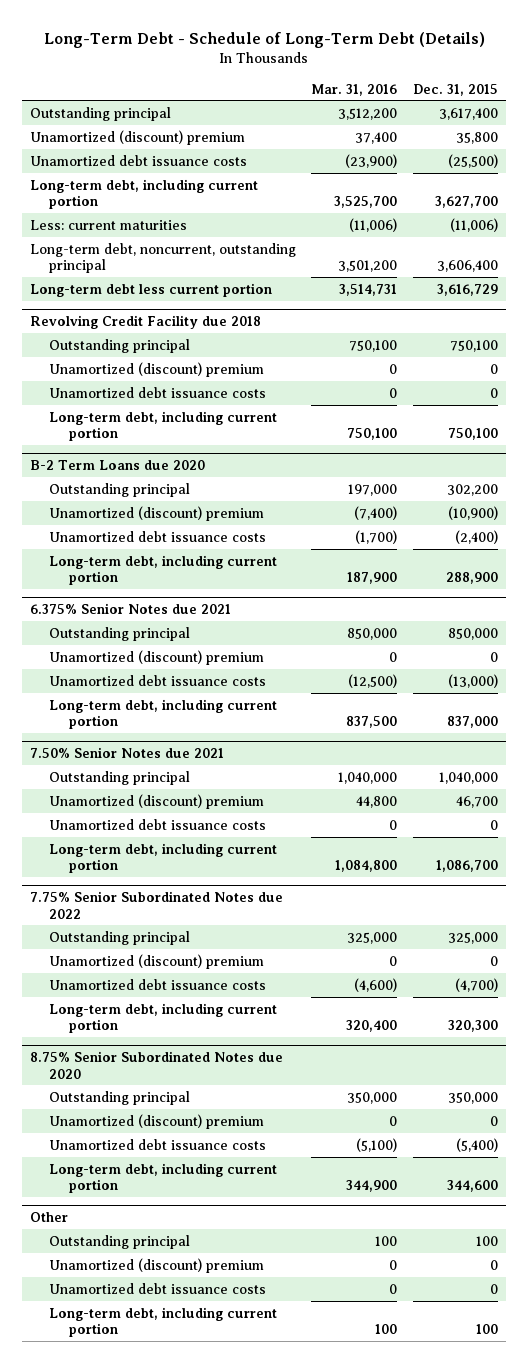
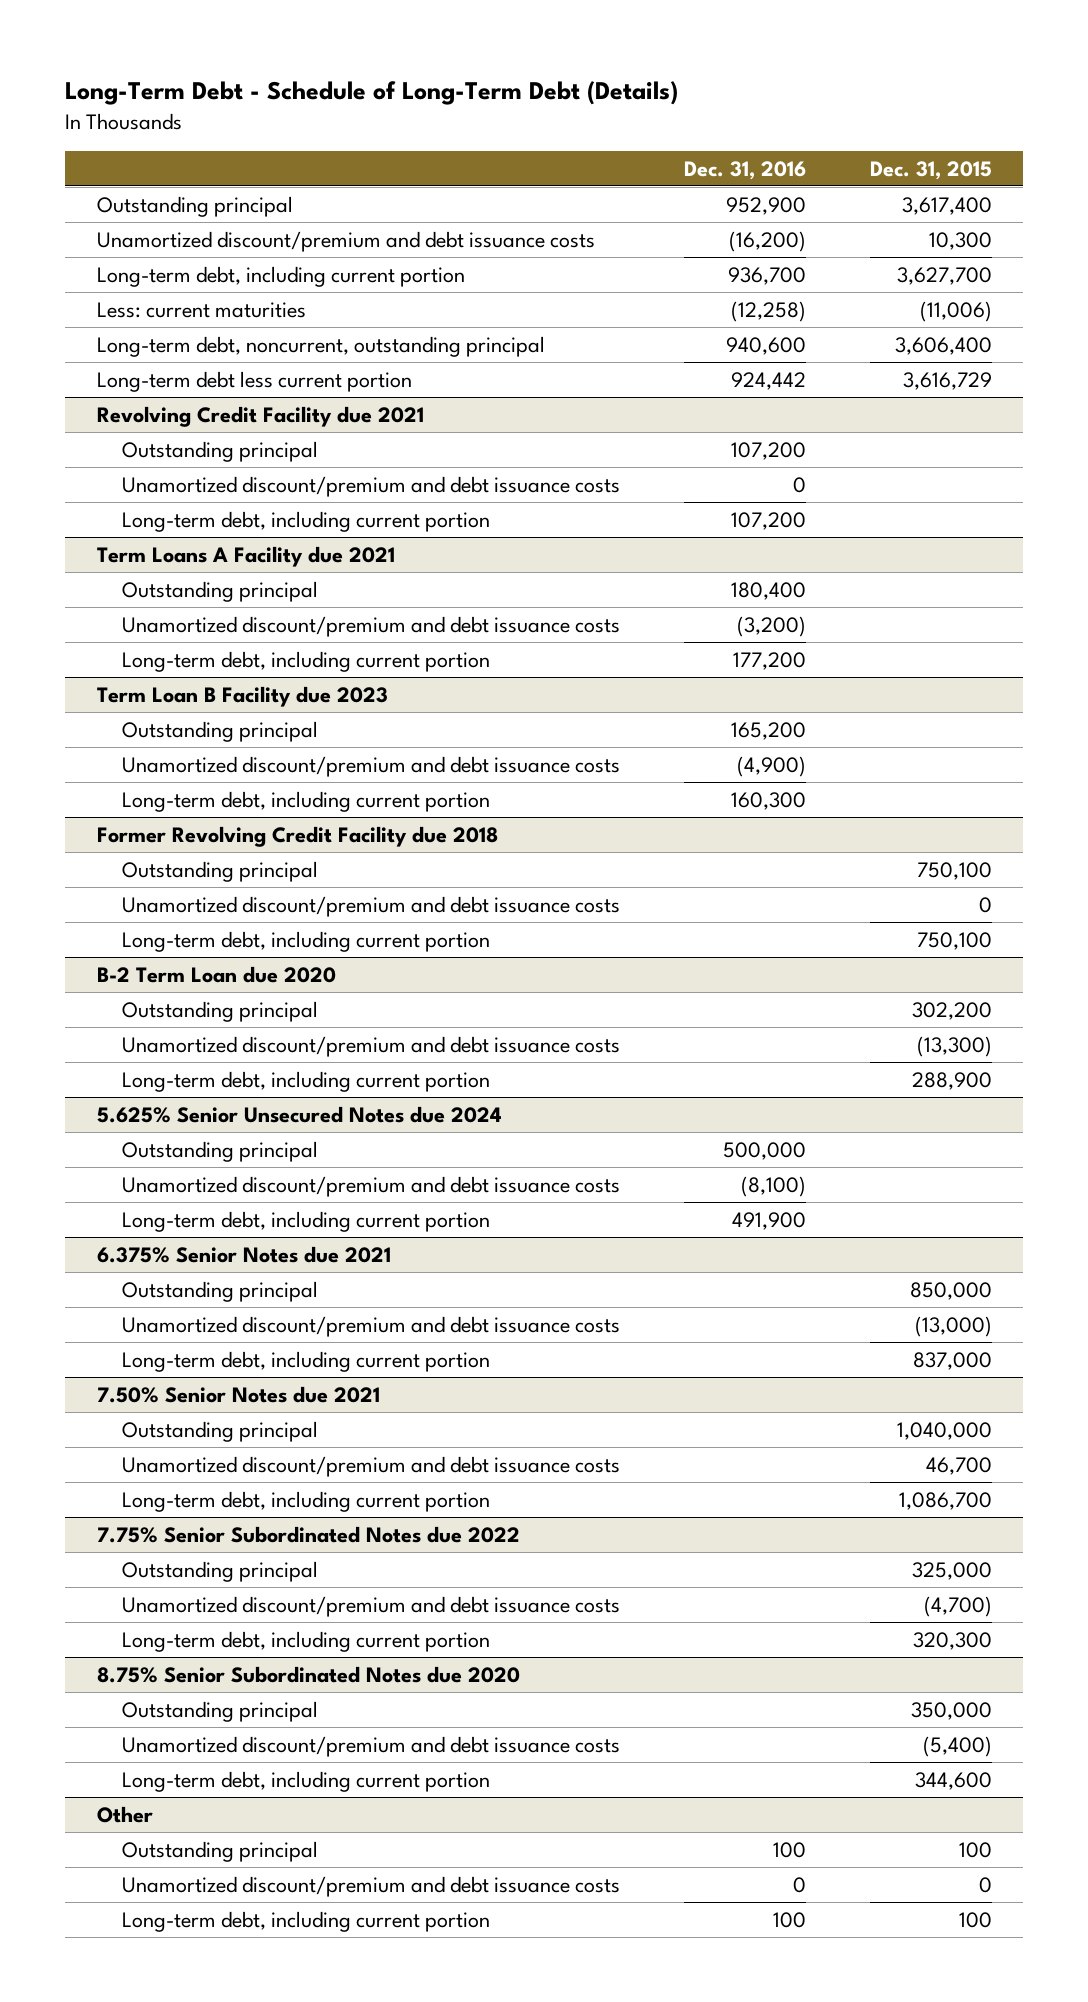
- | Mar. 31, 2016 | Dec. 31, 2015
+ | Dec. 31, 2016 | Dec. 31, 2015
- Unamortized (discount) premium | 37,400 | 35,800
- Unamortized debt issuance costs | (23,900) | (25,500)
+ Unamortized discount/premium and debt issuance costs | (16,200) | 10,300
- Revolving Credit Facility due 2018
+ Revolving Credit Facility due 2021
+ Outstanding principal | 107,200 |
+ Unamortized discount/premium and debt issuance costs | 0 |
+ Long-term debt, including current portion | 107,200 |
+ Term Loans A Facility due 2021
+ Outstanding principal | 180,400 |
+ Unamortized discount/premium and debt issuance costs | (3,200) |
+ Long-term debt, including current portion | 177,200 |
+ Term Loan B Facility due 2023
+ Outstanding principal | 165,200 |
+ Unamortized discount/premium and debt issuance costs | (4,900) |
+ Long-term debt, including current portion | 160,300 |
+ Former Revolving Credit Facility due 2018
- Unamortized (discount) premium | 0 | 0
- Unamortized debt issuance costs | 0 | 0
+ Unamortized discount/premium and debt issuance costs | | 0
- B-2 Term Loans due 2020
+ B-2 Term Loan due 2020
- Unamortized (discount) premium | (7,400) | (10,900)
- Unamortized debt issuance costs | (1,700) | (2,400)
+ Unamortized discount/premium and debt issuance costs | | (13,300)
+ 5.625% Senior Unsecured Notes due 2024
+ Outstanding principal | 500,000 |
+ Unamortized discount/premium and debt issuance costs | (8,100) |
+ Long-term debt, including current portion | 491,900 |
@ 6.375% Senior Notes due 2021
- Unamortized (discount) premium | 0 | 0
- Unamortized debt issuance costs | (12,500) | (13,000)
+ Unamortized discount/premium and debt issuance costs | | (13,000)
@ 7.50% Senior Notes due 2021
- Unamortized (discount) premium | 44,800 | 46,700
- Unamortized debt issuance costs | 0 | 0
+ Unamortized discount/premium and debt issuance costs | | 46,700
@ 7.75% Senior Subordinated Notes due 2022
- Unamortized (discount) premium | 0 | 0
- Unamortized debt issuance costs | (4,600) | (4,700)
+ Unamortized discount/premium and debt issuance costs | | (4,700)
@ 8.75% Senior Subordinated Notes due 2020
- Unamortized (discount) premium | 0 | 0
- Unamortized debt issuance costs | (5,100) | (5,400)
+ Unamortized discount/premium and debt issuance costs | | (5,400)
@ Other
- Unamortized (discount) premium | 0 | 0
- Unamortized debt issuance costs | 0 | 0
+ Unamortized discount/premium and debt issuance costs | 0 | 0

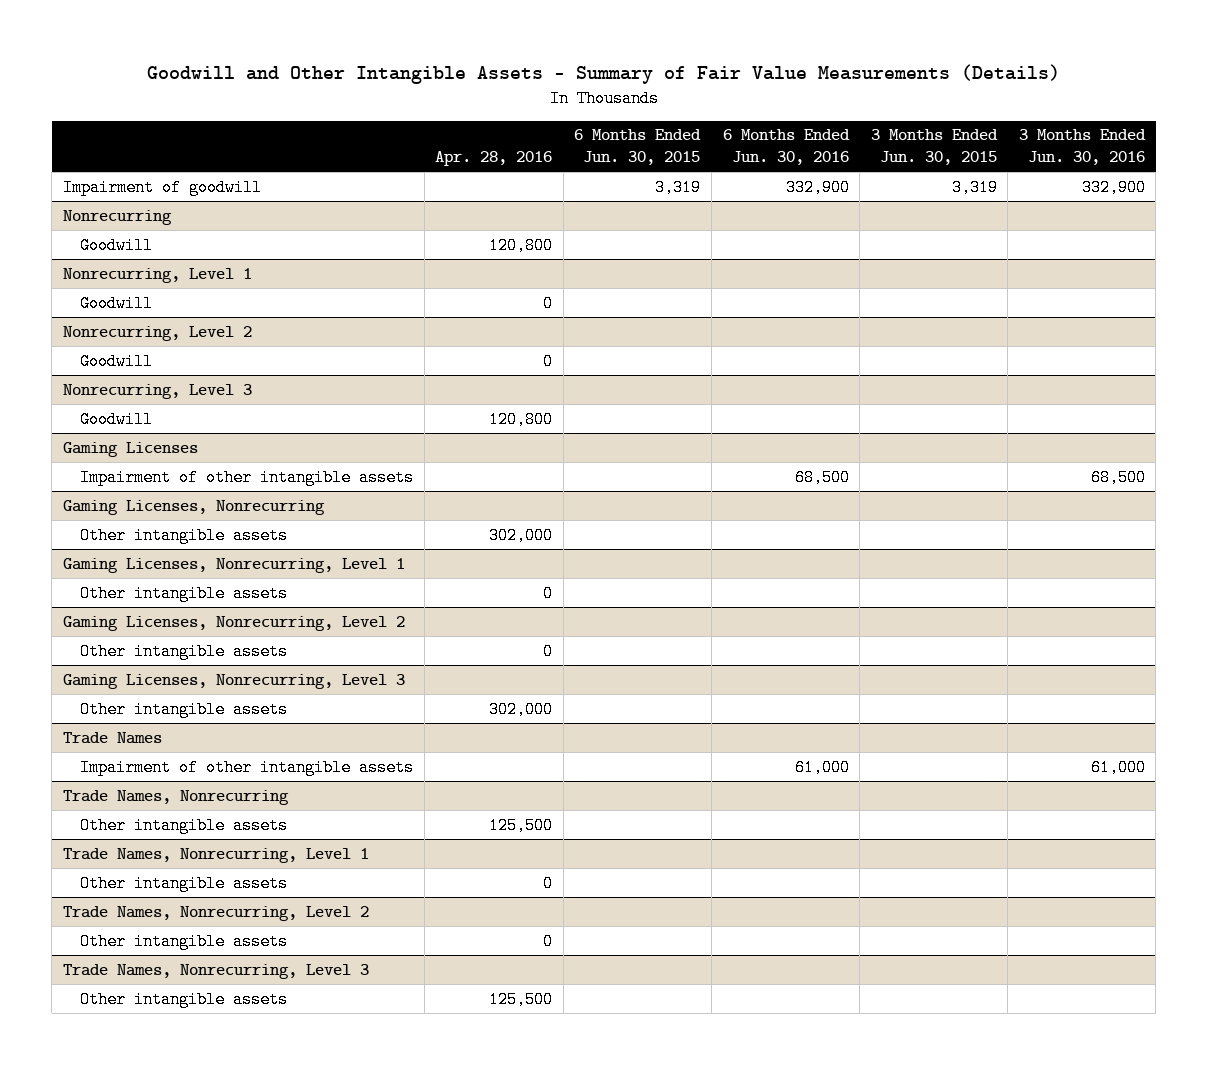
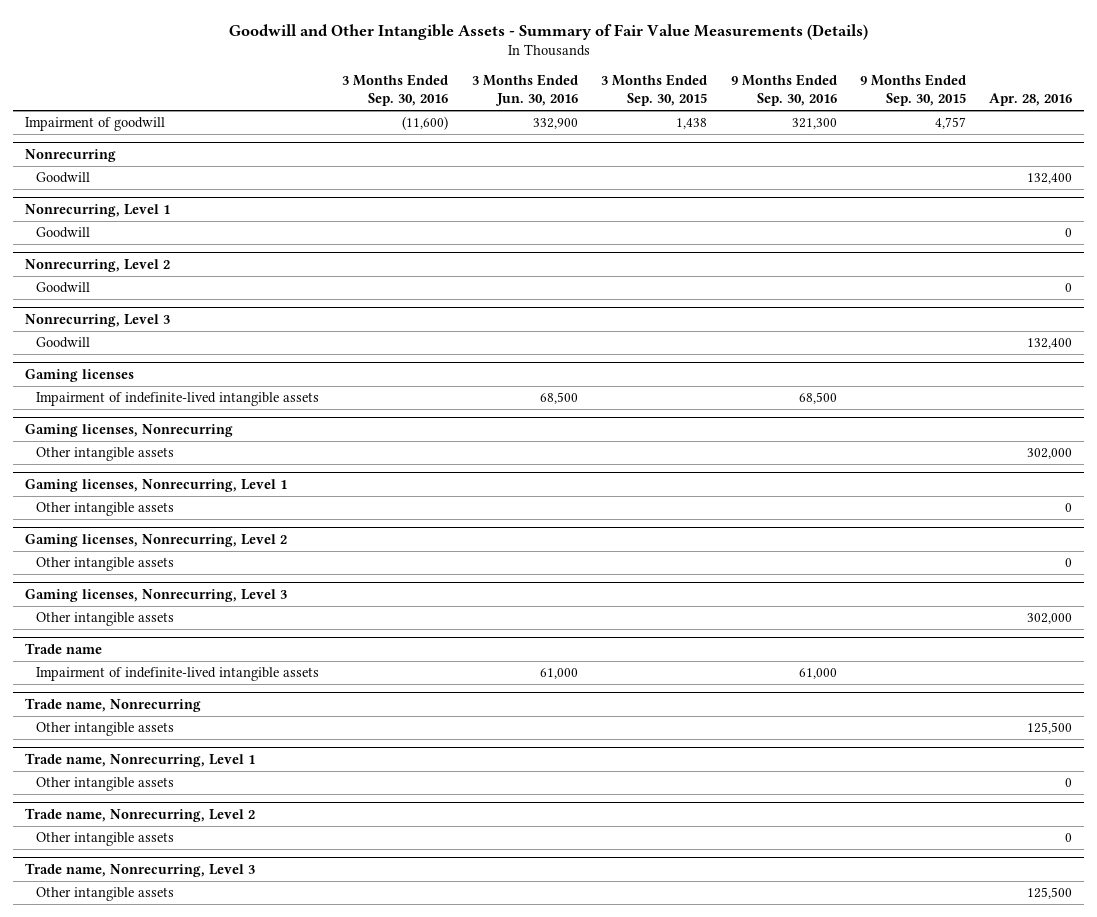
- | Apr. 28, 2016 | 6 Months Ended Jun. 30, 2015 | 6 Months Ended Jun. 30, 2016 | 3 Months Ended Jun. 30, 2015 | 3 Months Ended Jun. 30, 2016
+ | 3 Months Ended Sep. 30, 2016 | 3 Months Ended Jun. 30, 2016 | 3 Months Ended Sep. 30, 2015 | 9 Months Ended Sep. 30, 2016 | 9 Months Ended Sep. 30, 2015 | Apr. 28, 2016
@ Nonrecurring
- Goodwill | 120,800 | | | |
+ Goodwill | | | | | | 132,400
@ Nonrecurring, Level 3
- Goodwill | 120,800 | | | |
- Gaming Licenses
- Impairment of other intangible assets | | | 68,500 | | 68,500
- Gaming Licenses, Nonrecurring
@ Nonrecurring, Level 3
+ Goodwill | | | | | | 132,400
+ Gaming licenses
+ Impairment of indefinite-lived intangible assets | | 68,500 | | 68,500 | |
+ Gaming licenses, Nonrecurring
- Gaming Licenses, Nonrecurring, Level 1
+ Gaming licenses, Nonrecurring, Level 1
- Gaming Licenses, Nonrecurring, Level 2
+ Gaming licenses, Nonrecurring, Level 2
- Gaming Licenses, Nonrecurring, Level 3
+ Gaming licenses, Nonrecurring, Level 3
- Trade Names
- Impairment of other intangible assets | | | 61,000 | | 61,000
- Trade Names, Nonrecurring
+ Trade name
+ Impairment of indefinite-lived intangible assets | | 61,000 | | 61,000 | |
+ Trade name, Nonrecurring
- Trade Names, Nonrecurring, Level 1
+ Trade name, Nonrecurring, Level 1
- Trade Names, Nonrecurring, Level 2
+ Trade name, Nonrecurring, Level 2
- Trade Names, Nonrecurring, Level 3
+ Trade name, Nonrecurring, Level 3

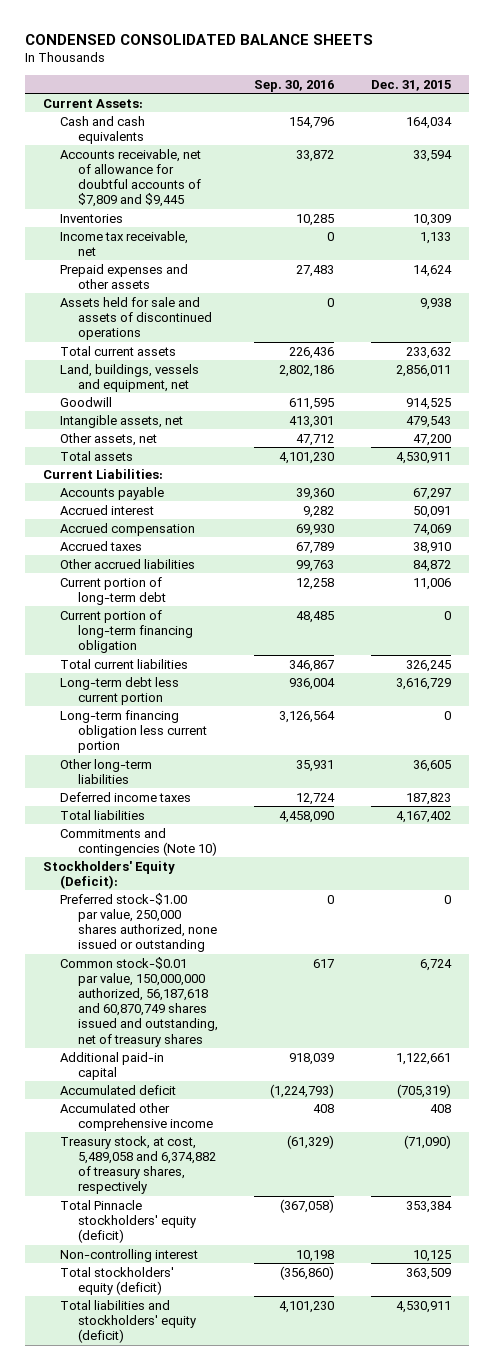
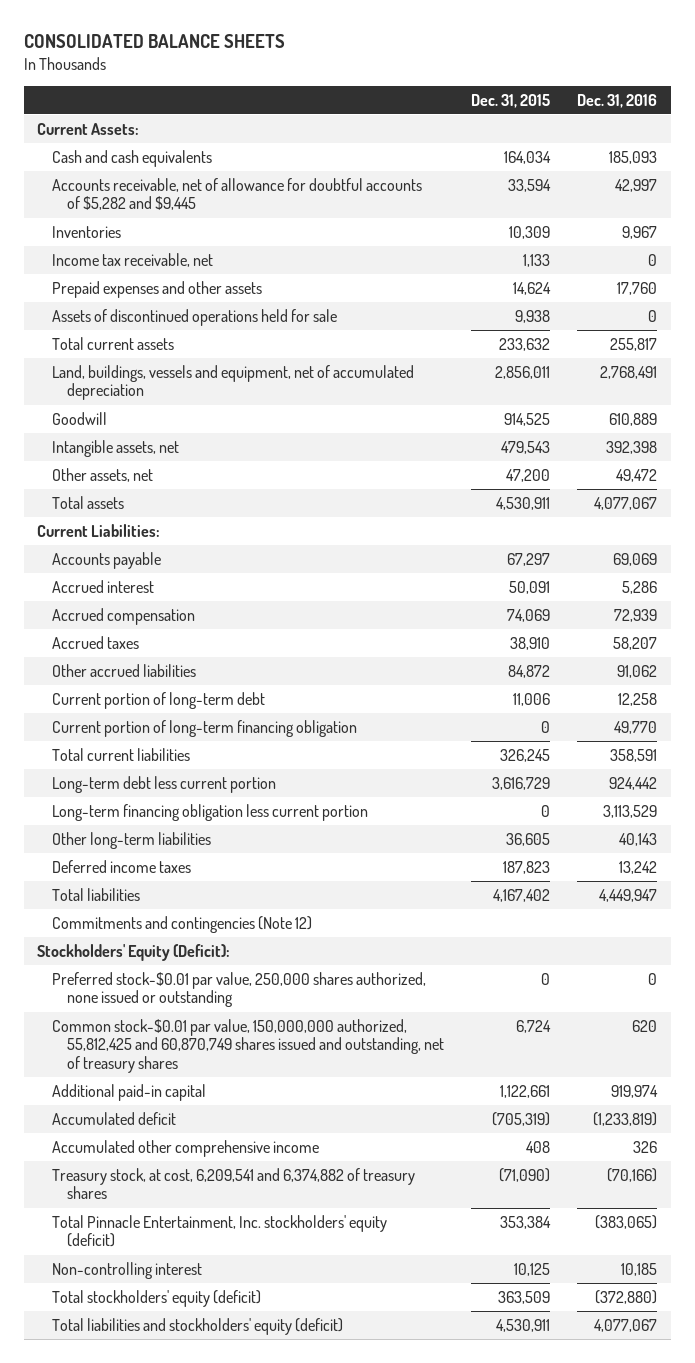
- CONDENSED CONSOLIDATED BALANCE SHEETS
+ CONSOLIDATED BALANCE SHEETS
- | Sep. 30, 2016 | Dec. 31, 2015
+ | Dec. 31, 2015 | Dec. 31, 2016
- Accounts receivable, net of allowance for doubtful accounts of $7,809 and $9,445 | 33,872 | 33,594
+ Accounts receivable, net of allowance for doubtful accounts of $5,282 and $9,445 | 33,594 | 42,997
- Assets held for sale and assets of discontinued operations | 0 | 9,938
+ Assets of discontinued operations held for sale | 9,938 | 0
- Land, buildings, vessels and equipment, net | 2,802,186 | 2,856,011
+ Land, buildings, vessels and equipment, net of accumulated depreciation | 2,856,011 | 2,768,491
- Commitments and contingencies (Note 10)
+ Commitments and contingencies (Note 12)
- Preferred stock-$1.00 par value, 250,000 shares authorized, none issued or outstanding | 0 | 0
- Common stock-$0.01 par value, 150,000,000 authorized, 56,187,618 and 60,870,749 shares issued and outstanding, net of treasury shares | 617 | 6,724
+ Preferred stock-$0.01 par value, 250,000 shares authorized, none issued or outstanding | 0 | 0
+ Common stock-$0.01 par value, 150,000,000 authorized, 55,812,425 and 60,870,749 shares issued and outstanding, net of treasury shares | 6,724 | 620
- Treasury stock, at cost, 5,489,058 and 6,374,882 of treasury shares, respectively | (61,329) | (71,090)
- Total Pinnacle stockholders' equity (deficit) | (367,058) | 353,384
+ Treasury stock, at cost, 6,209,541 and 6,374,882 of treasury shares | (71,090) | (70,166)
+ Total Pinnacle Entertainment, Inc. stockholders' equity (deficit) | 353,384 | (383,065)

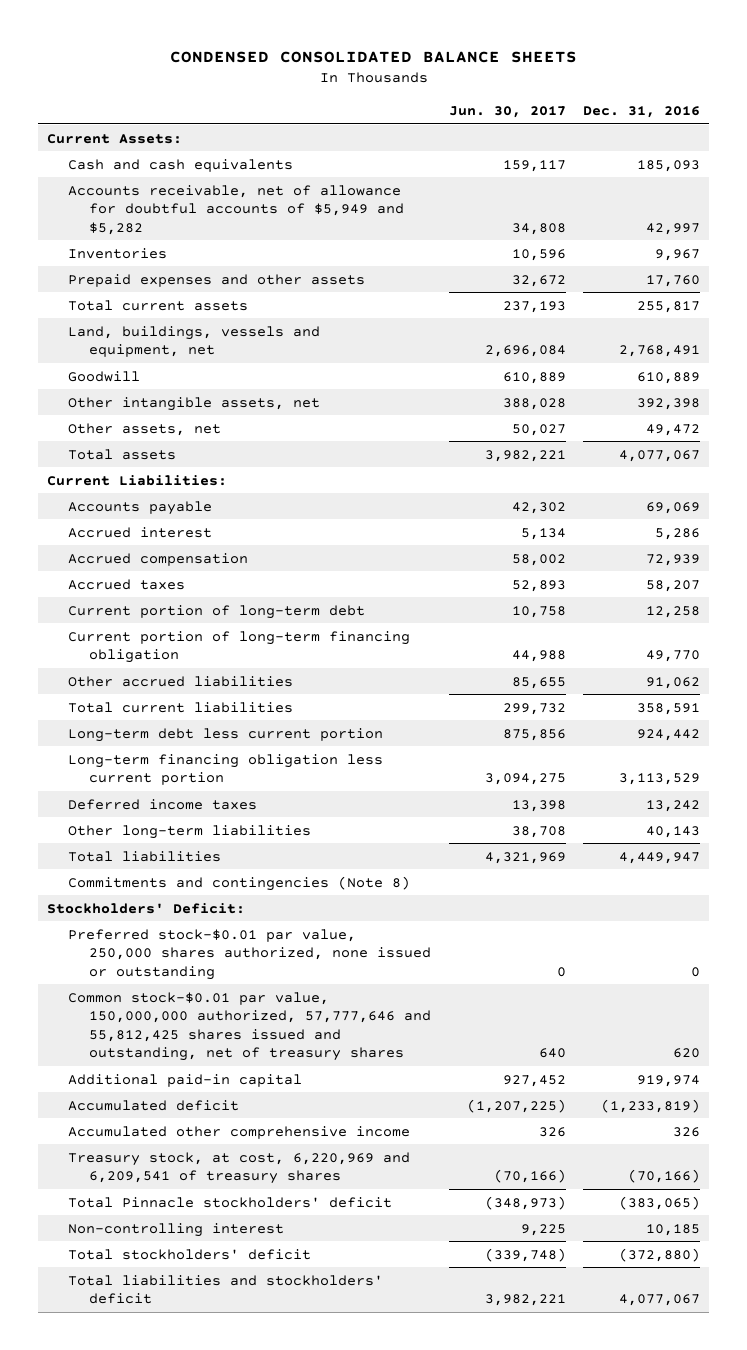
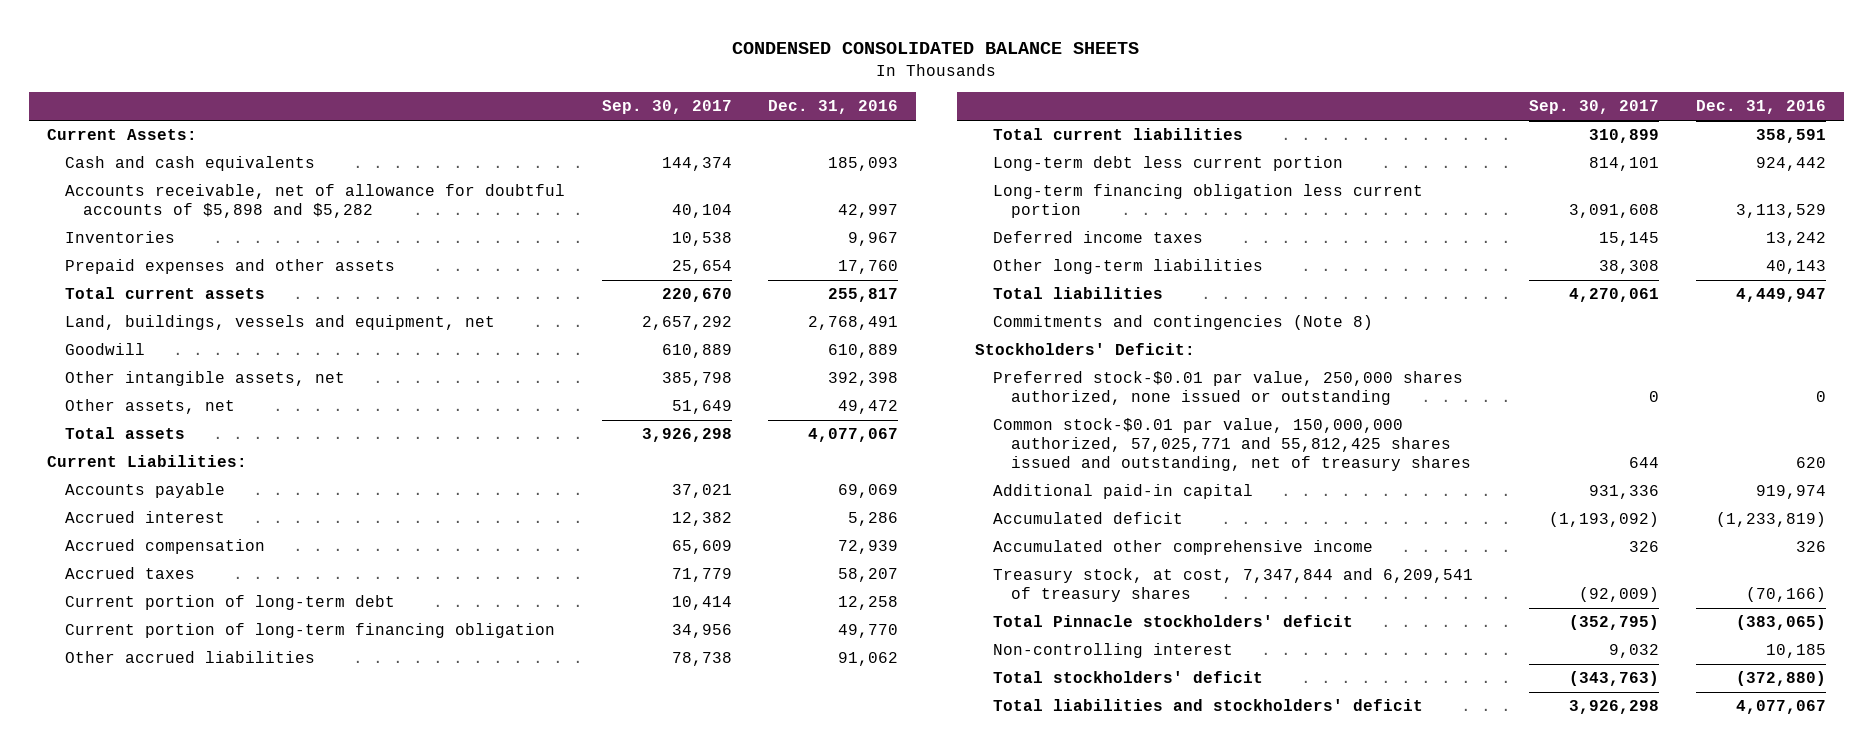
- | Jun. 30, 2017 | Dec. 31, 2016
+ | Sep. 30, 2017 | Dec. 31, 2016
- Accounts receivable, net of allowance for doubtful accounts of $5,949 and $5,282 | 34,808 | 42,997
+ Accounts receivable, net of allowance for doubtful accounts of $5,898 and $5,282 | 40,104 | 42,997
- Common stock-$0.01 par value, 150,000,000 authorized, 57,777,646 and 55,812,425 shares issued and outstanding, net of treasury shares | 640 | 620
+ Common stock-$0.01 par value, 150,000,000 authorized, 57,025,771 and 55,812,425 shares issued and outstanding, net of treasury shares | 644 | 620
- Treasury stock, at cost, 6,220,969 and 6,209,541 of treasury shares | (70,166) | (70,166)
+ Treasury stock, at cost, 7,347,844 and 6,209,541 of treasury shares | (92,009) | (70,166)

